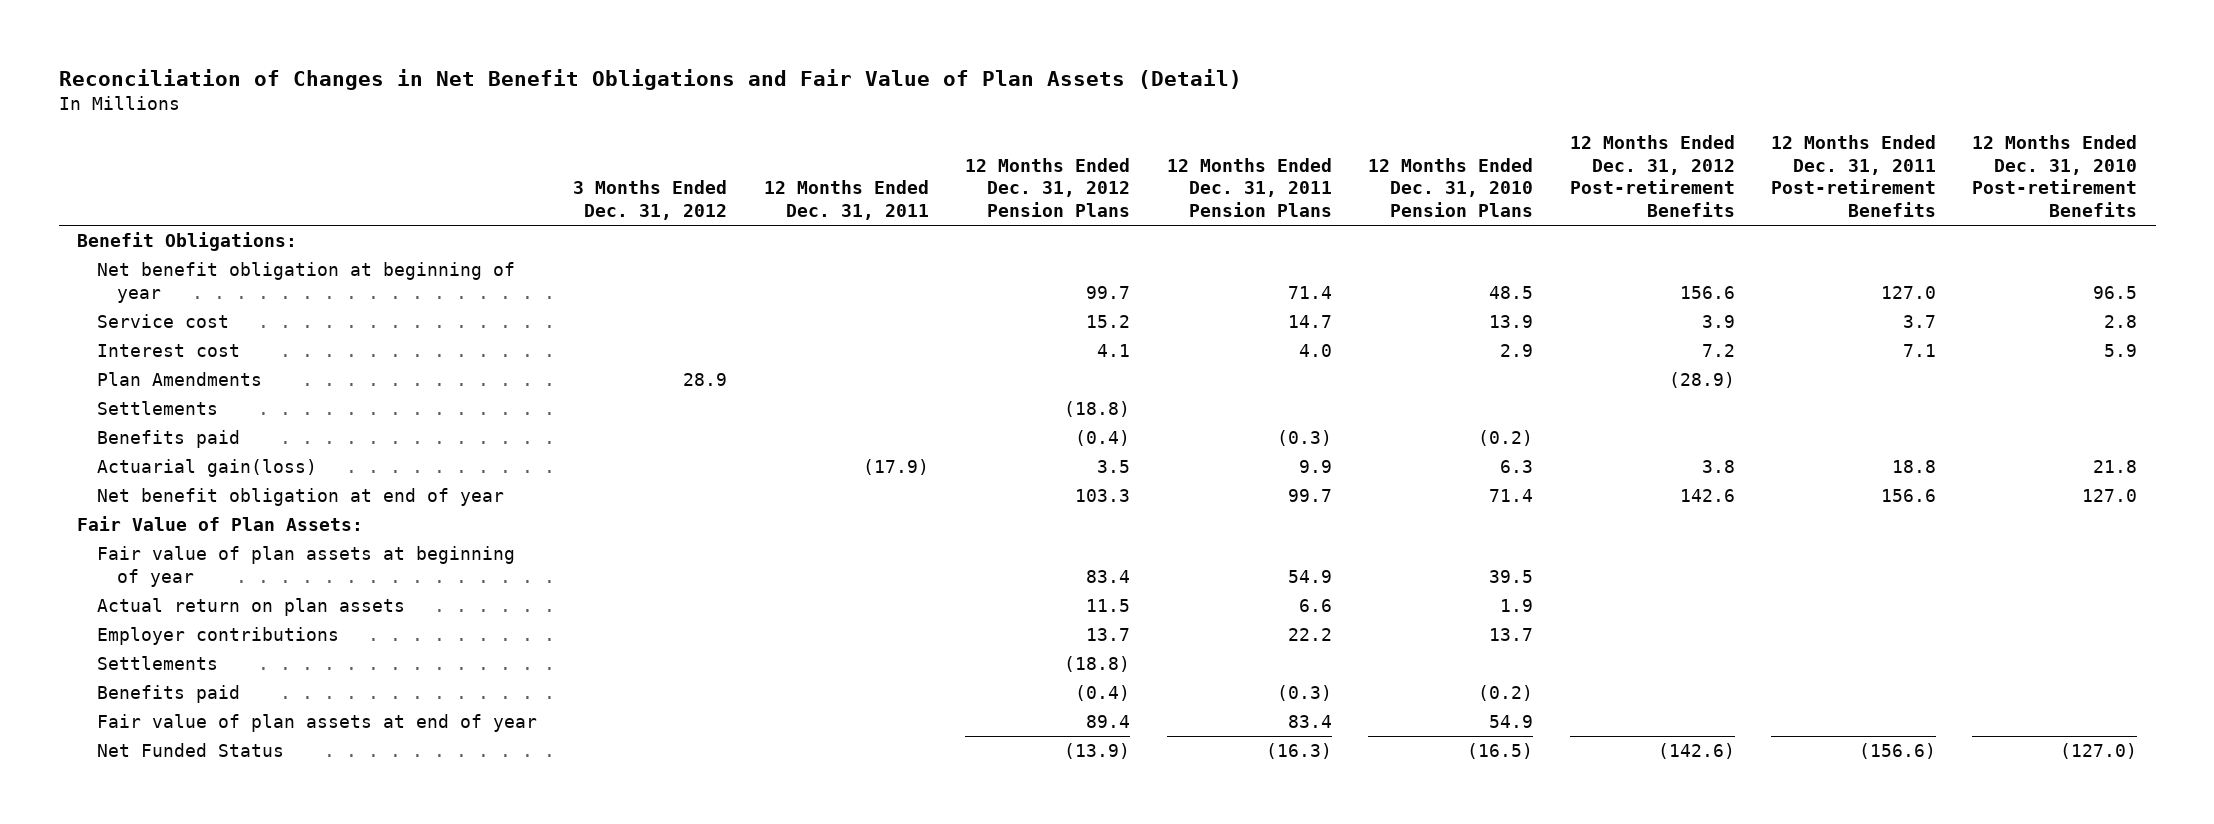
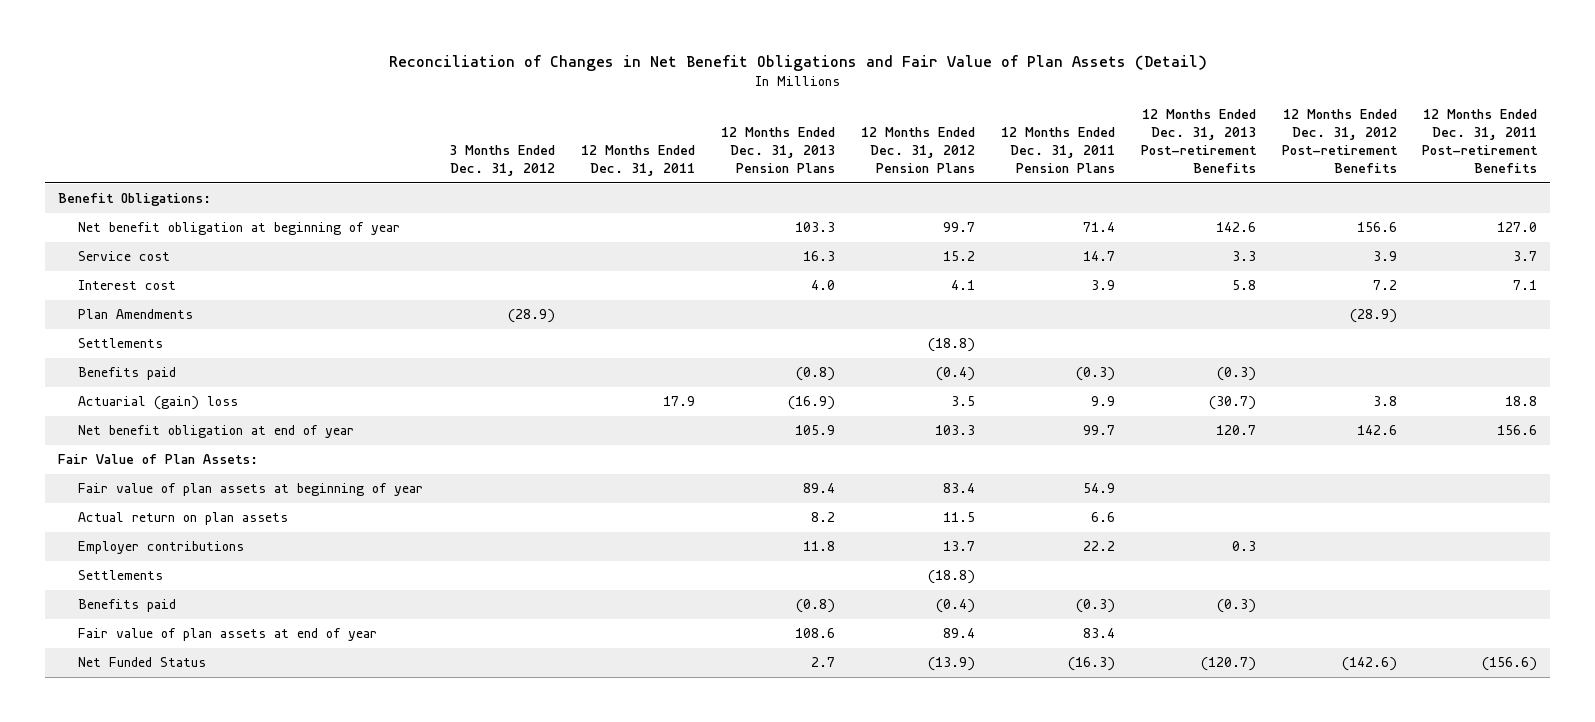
- | 3 Months Ended Dec. 31, 2012 | 12 Months Ended Dec. 31, 2011 | 12 Months Ended Dec. 31, 2012 Pension Plans | 12 Months Ended Dec. 31, 2011 Pension Plans | 12 Months Ended Dec. 31, 2010 Pension Plans | 12 Months Ended Dec. 31, 2012 Post-retirement Benefits | 12 Months Ended Dec. 31, 2011 Post-retirement Benefits | 12 Months Ended Dec. 31, 2010 Post-retirement Benefits
+ | 3 Months Ended Dec. 31, 2012 | 12 Months Ended Dec. 31, 2011 | 12 Months Ended Dec. 31, 2013 Pension Plans | 12 Months Ended Dec. 31, 2012 Pension Plans | 12 Months Ended Dec. 31, 2011 Pension Plans | 12 Months Ended Dec. 31, 2013 Post-retirement Benefits | 12 Months Ended Dec. 31, 2012 Post-retirement Benefits | 12 Months Ended Dec. 31, 2011 Post-retirement Benefits
- Interest cost | | | 4.1 | 4.0 | 2.9 | 7.2 | 7.1 | 5.9
- Plan Amendments | 28.9 | | | | | (28.9) | |
+ Interest cost | | | 4.0 | 4.1 | 3.9 | 5.8 | 7.2 | 7.1
+ Plan Amendments | (28.9) | | | | | | (28.9) |
- Actuarial gain(loss) | | (17.9) | 3.5 | 9.9 | 6.3 | 3.8 | 18.8 | 21.8
+ Actuarial (gain) loss | | 17.9 | (16.9) | 3.5 | 9.9 | (30.7) | 3.8 | 18.8

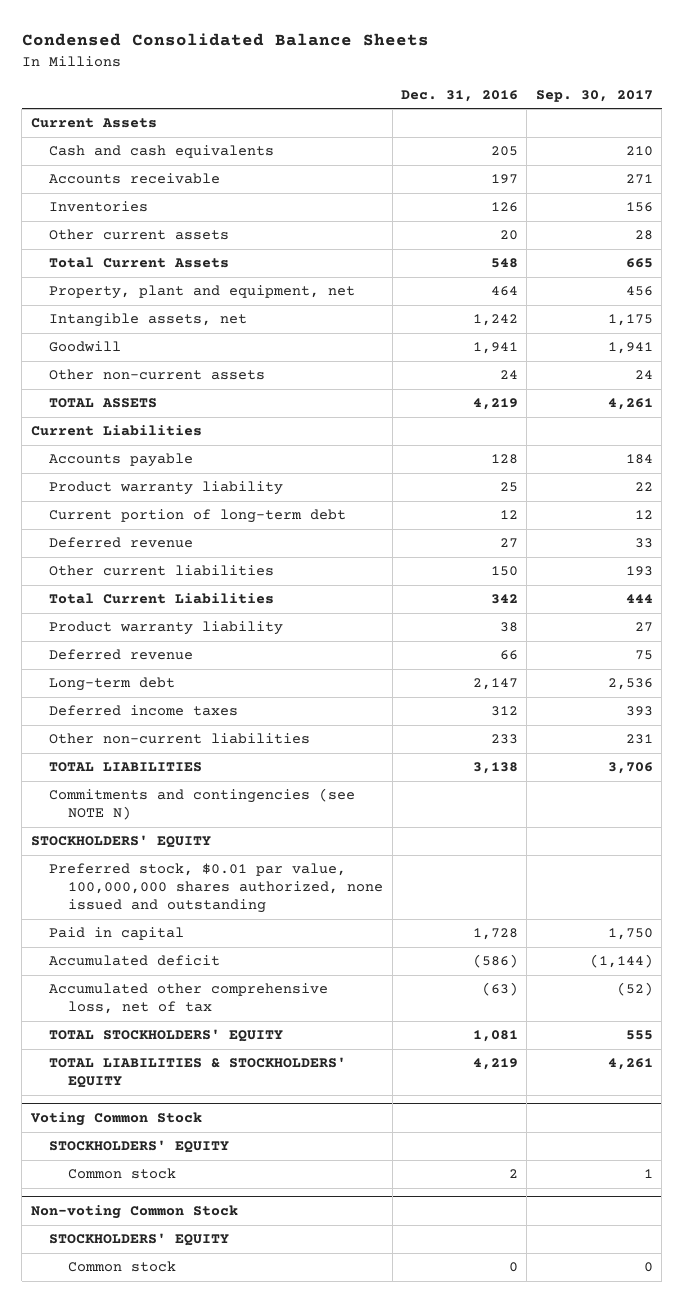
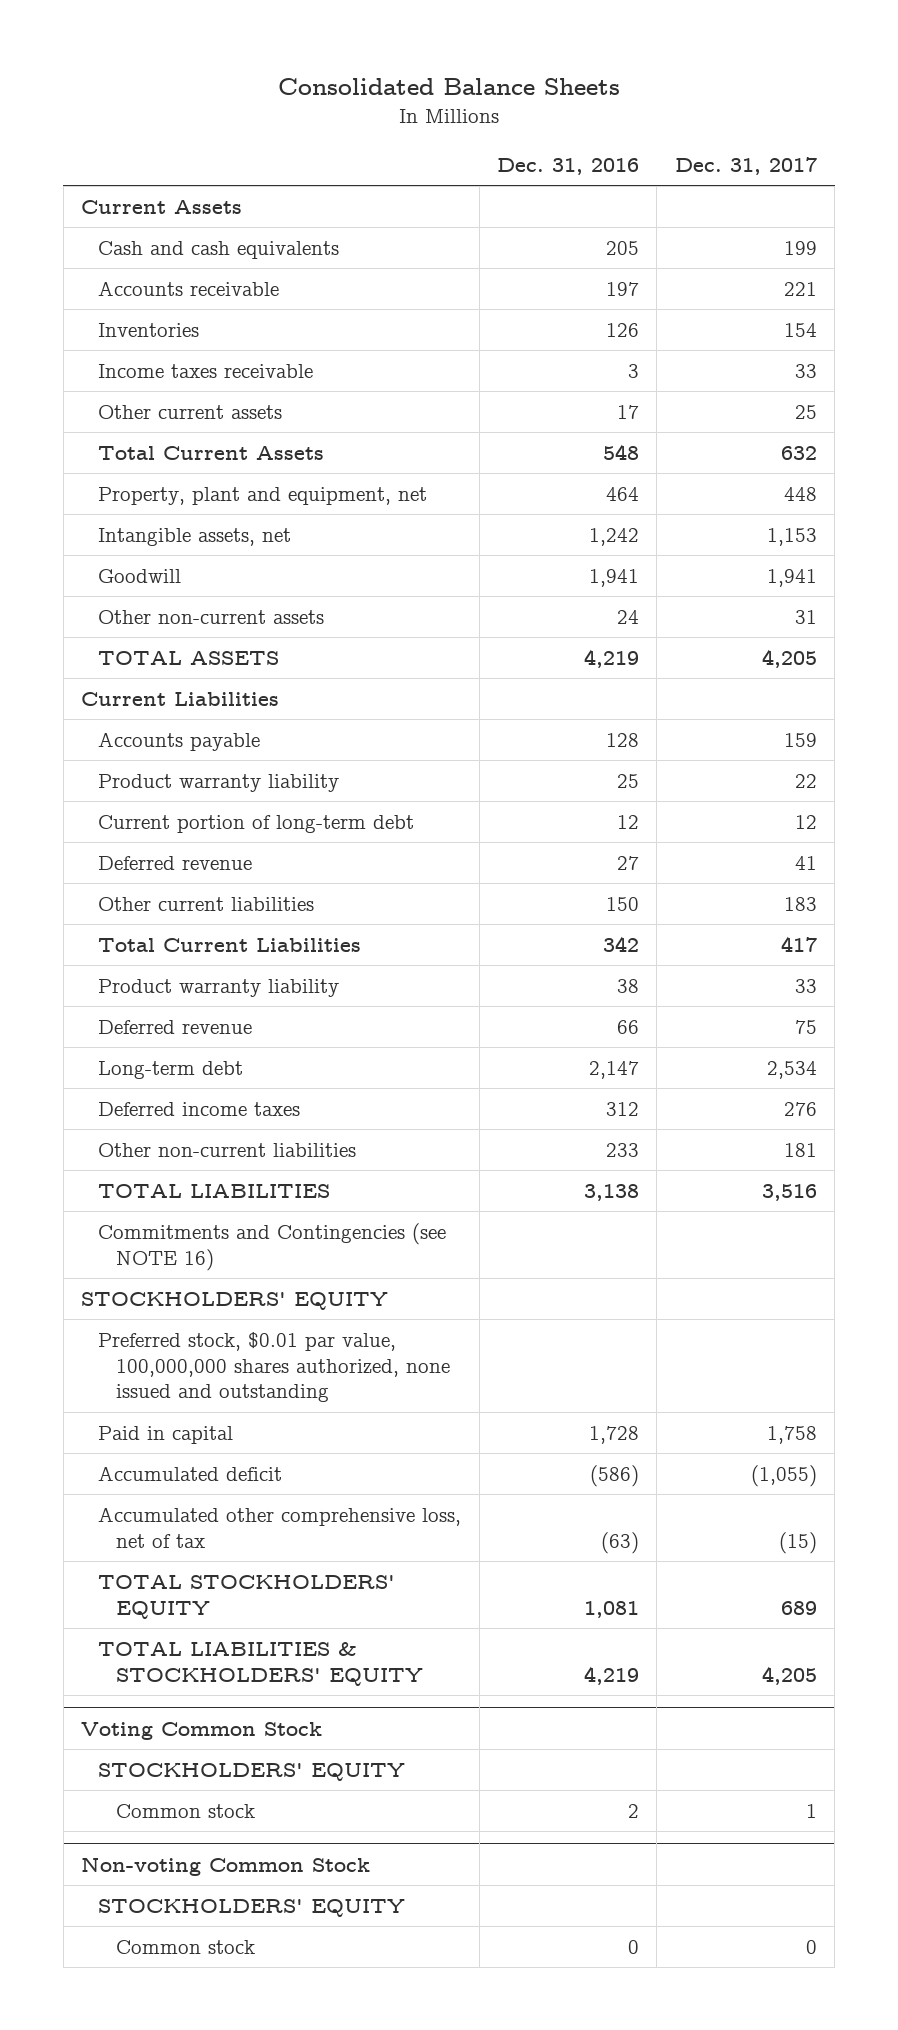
- Condensed Consolidated Balance Sheets
+ Consolidated Balance Sheets
- | Dec. 31, 2016 | Sep. 30, 2017
+ | Dec. 31, 2016 | Dec. 31, 2017
- Other current assets | 20 | 28
+ Income taxes receivable | 3 | 33
+ Other current assets | 17 | 25
- Commitments and contingencies (see NOTE N)
+ Commitments and Contingencies (see NOTE 16)

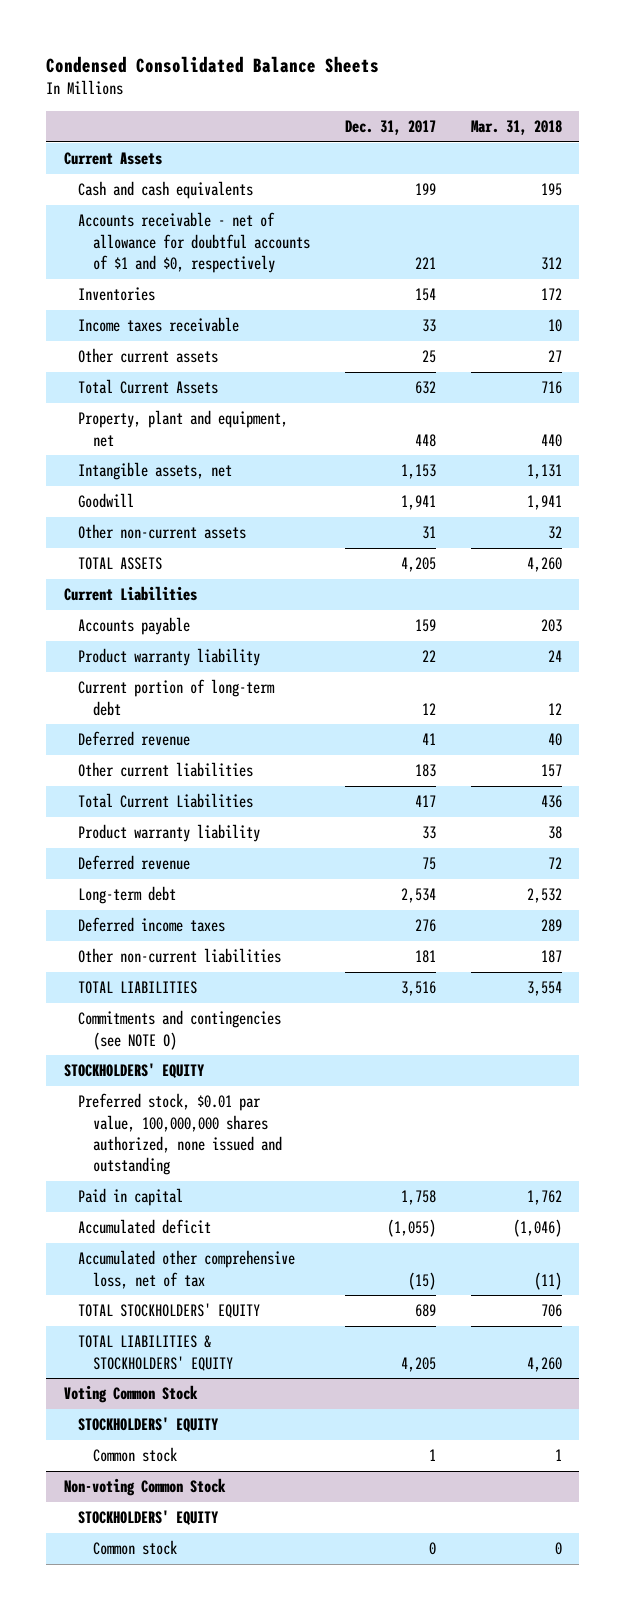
- Consolidated Balance Sheets
+ Condensed Consolidated Balance Sheets
- | Dec. 31, 2016 | Dec. 31, 2017
+ | Dec. 31, 2017 | Mar. 31, 2018
- Accounts receivable | 197 | 221
+ Accounts receivable - net of allowance for doubtful accounts of $1 and $0, respectively | 221 | 312
- Commitments and Contingencies (see NOTE 16)
+ Commitments and contingencies (see NOTE O)

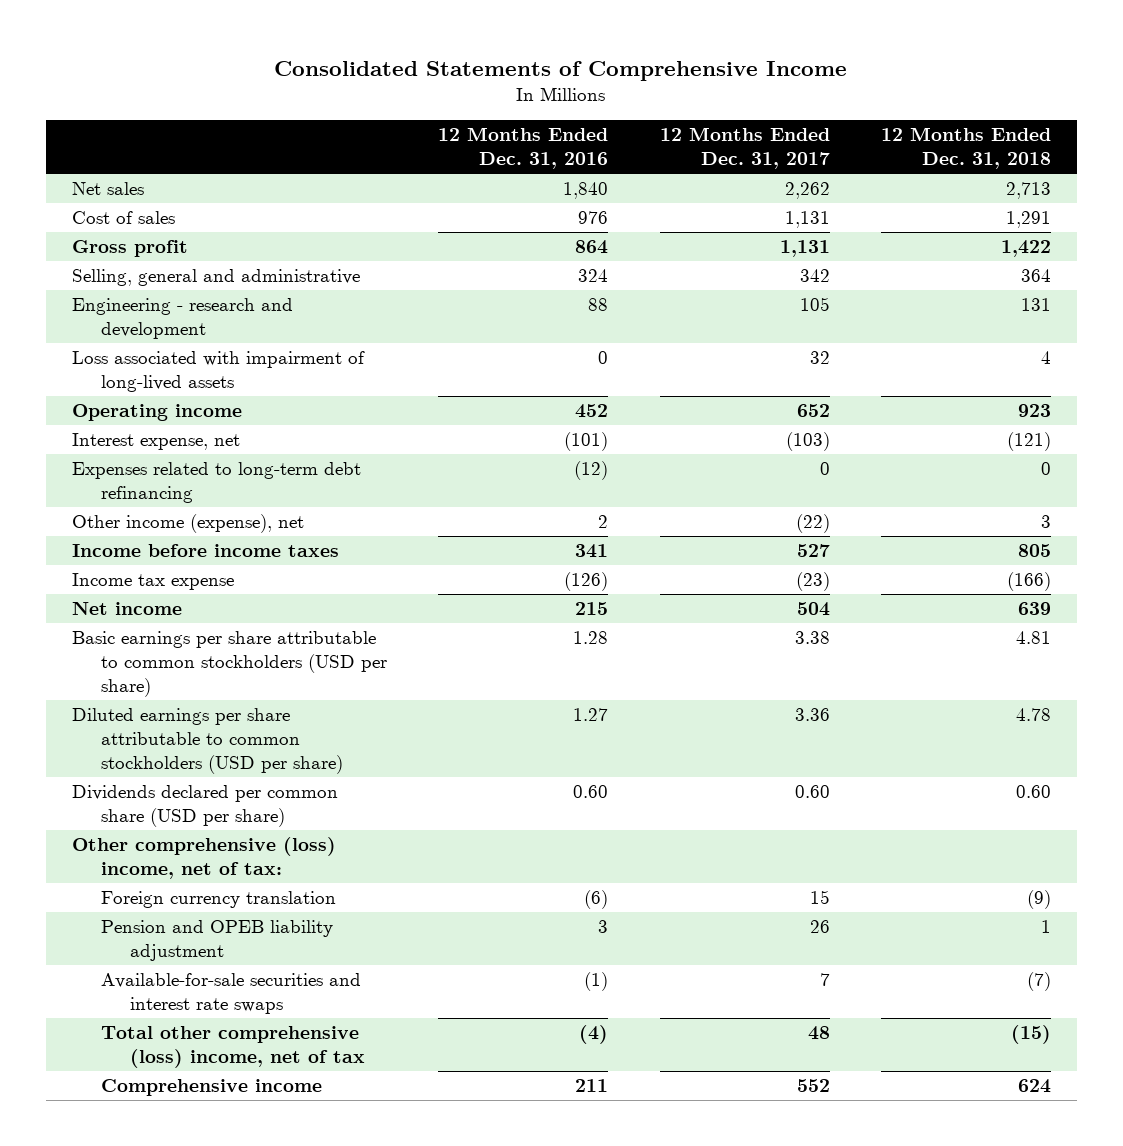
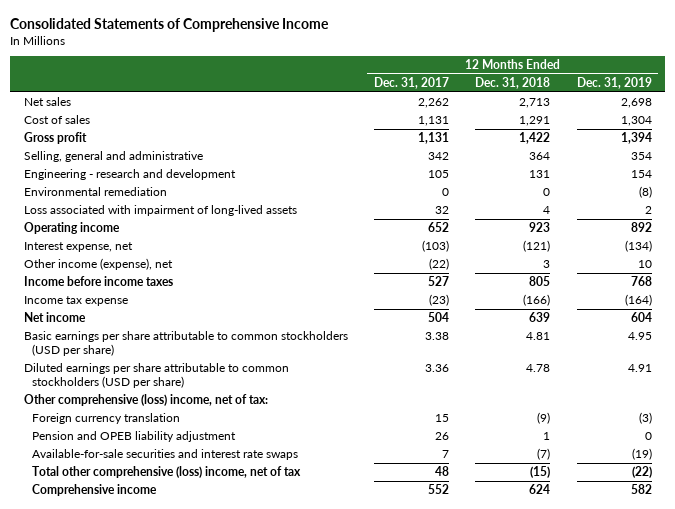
- | 12 Months Ended Dec. 31, 2016 | 12 Months Ended Dec. 31, 2017 | 12 Months Ended Dec. 31, 2018
+ | 12 Months Ended Dec. 31, 2017 | 12 Months Ended Dec. 31, 2018 | 12 Months Ended Dec. 31, 2019
+ Environmental remediation | 0 | 0 | (8)
- Expenses related to long-term debt refinancing | (12) | 0 | 0
- Dividends declared per common share (USD per share) | 0.60 | 0.60 | 0.60

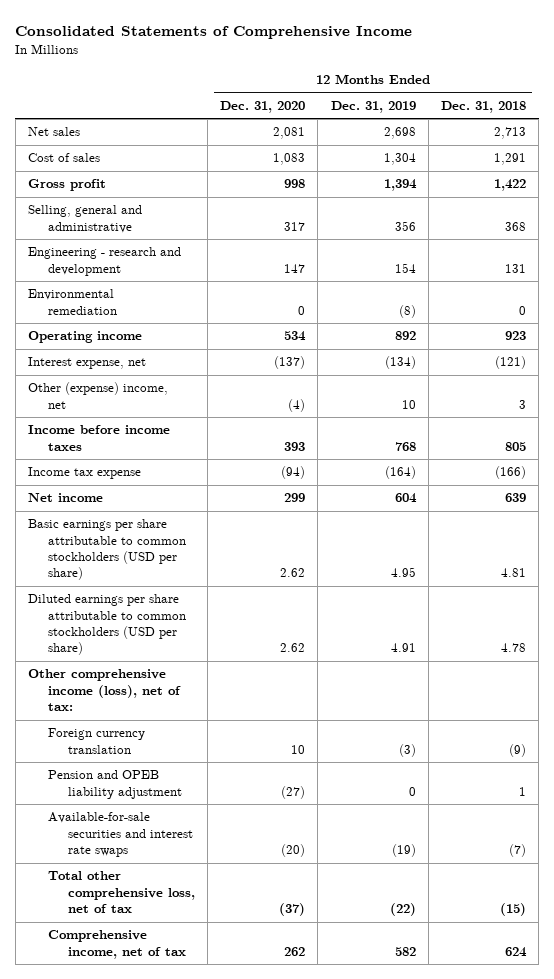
- | 12 Months Ended Dec. 31, 2017 | 12 Months Ended Dec. 31, 2018 | 12 Months Ended Dec. 31, 2019
+ | 12 Months Ended Dec. 31, 2020 | 12 Months Ended Dec. 31, 2019 | 12 Months Ended Dec. 31, 2018
- Selling, general and administrative | 342 | 364 | 354
+ Selling, general and administrative | 317 | 356 | 368
- Loss associated with impairment of long-lived assets | 32 | 4 | 2
- Other income (expense), net | (22) | 3 | 10
+ Other (expense) income, net | (4) | 10 | 3
- Other comprehensive (loss) income, net of tax:
+ Other comprehensive income (loss), net of tax:
- Total other comprehensive (loss) income, net of tax | 48 | (15) | (22)
- Comprehensive income | 552 | 624 | 582
+ Total other comprehensive loss, net of tax | (37) | (22) | (15)
+ Comprehensive income, net of tax | 262 | 582 | 624

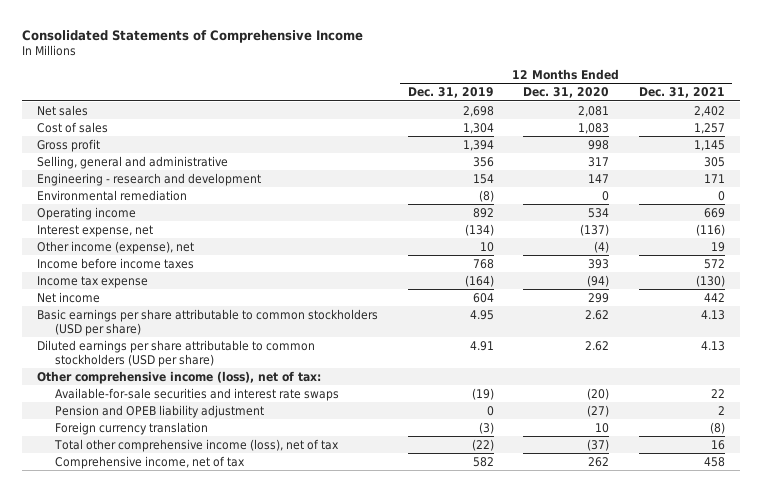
- | 12 Months Ended Dec. 31, 2020 | 12 Months Ended Dec. 31, 2019 | 12 Months Ended Dec. 31, 2018
+ | 12 Months Ended Dec. 31, 2019 | 12 Months Ended Dec. 31, 2020 | 12 Months Ended Dec. 31, 2021
- Other (expense) income, net | (4) | 10 | 3
+ Other income (expense), net | 10 | (4) | 19
- Total other comprehensive loss, net of tax | (37) | (22) | (15)
moved down: Pension and OPEB liability adjustment | 0 | (27) | 2
moved down: Foreign currency translation | (3) | 10 | (8)
+ Total other comprehensive income (loss), net of tax | (22) | (37) | 16

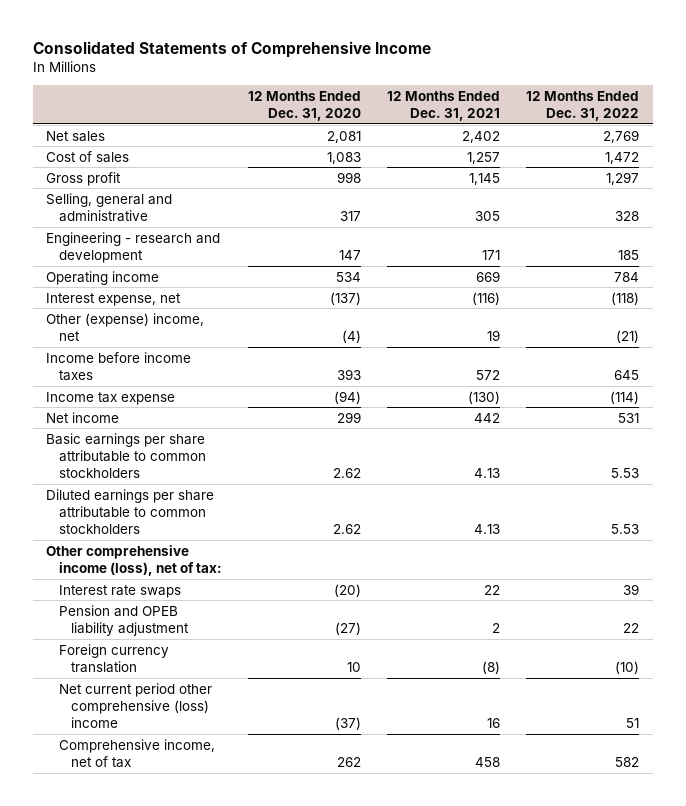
- | 12 Months Ended Dec. 31, 2019 | 12 Months Ended Dec. 31, 2020 | 12 Months Ended Dec. 31, 2021
+ | 12 Months Ended Dec. 31, 2020 | 12 Months Ended Dec. 31, 2021 | 12 Months Ended Dec. 31, 2022
- Environmental remediation | (8) | 0 | 0
- Other income (expense), net | 10 | (4) | 19
+ Other (expense) income, net | (4) | 19 | (21)
- Basic earnings per share attributable to common stockholders (USD per share) | 4.95 | 2.62 | 4.13
- Diluted earnings per share attributable to common stockholders (USD per share) | 4.91 | 2.62 | 4.13
+ Basic earnings per share attributable to common stockholders | 2.62 | 4.13 | 5.53
+ Diluted earnings per share attributable to common stockholders | 2.62 | 4.13 | 5.53
- Available-for-sale securities and interest rate swaps | (19) | (20) | 22
+ Interest rate swaps | (20) | 22 | 39
- Total other comprehensive income (loss), net of tax | (22) | (37) | 16
+ Net current period other comprehensive (loss) income | (37) | 16 | 51

